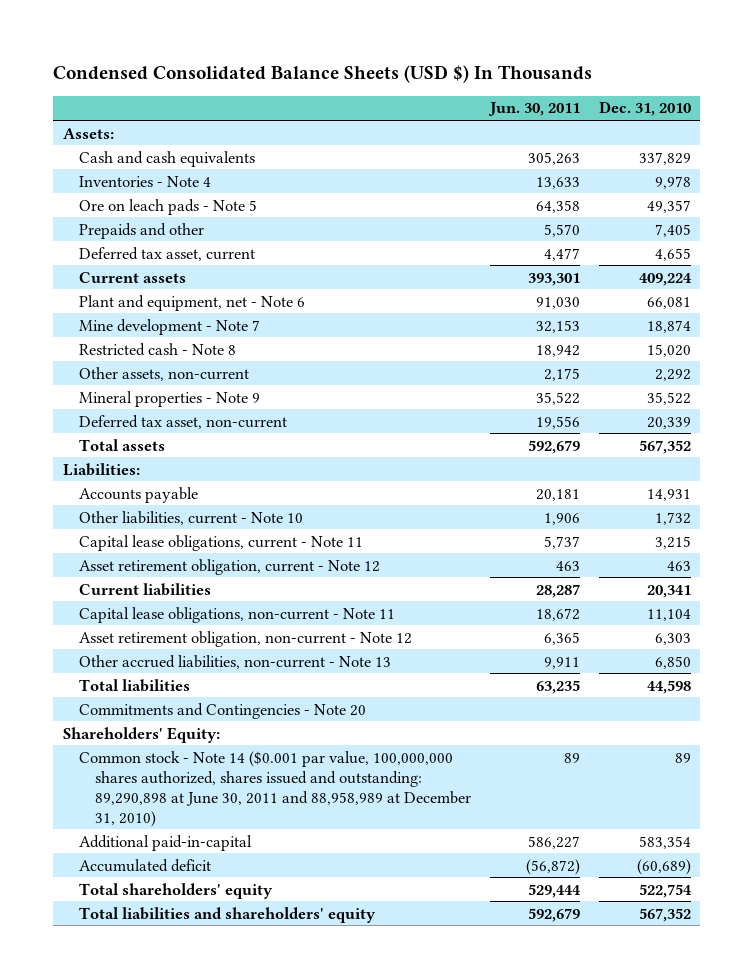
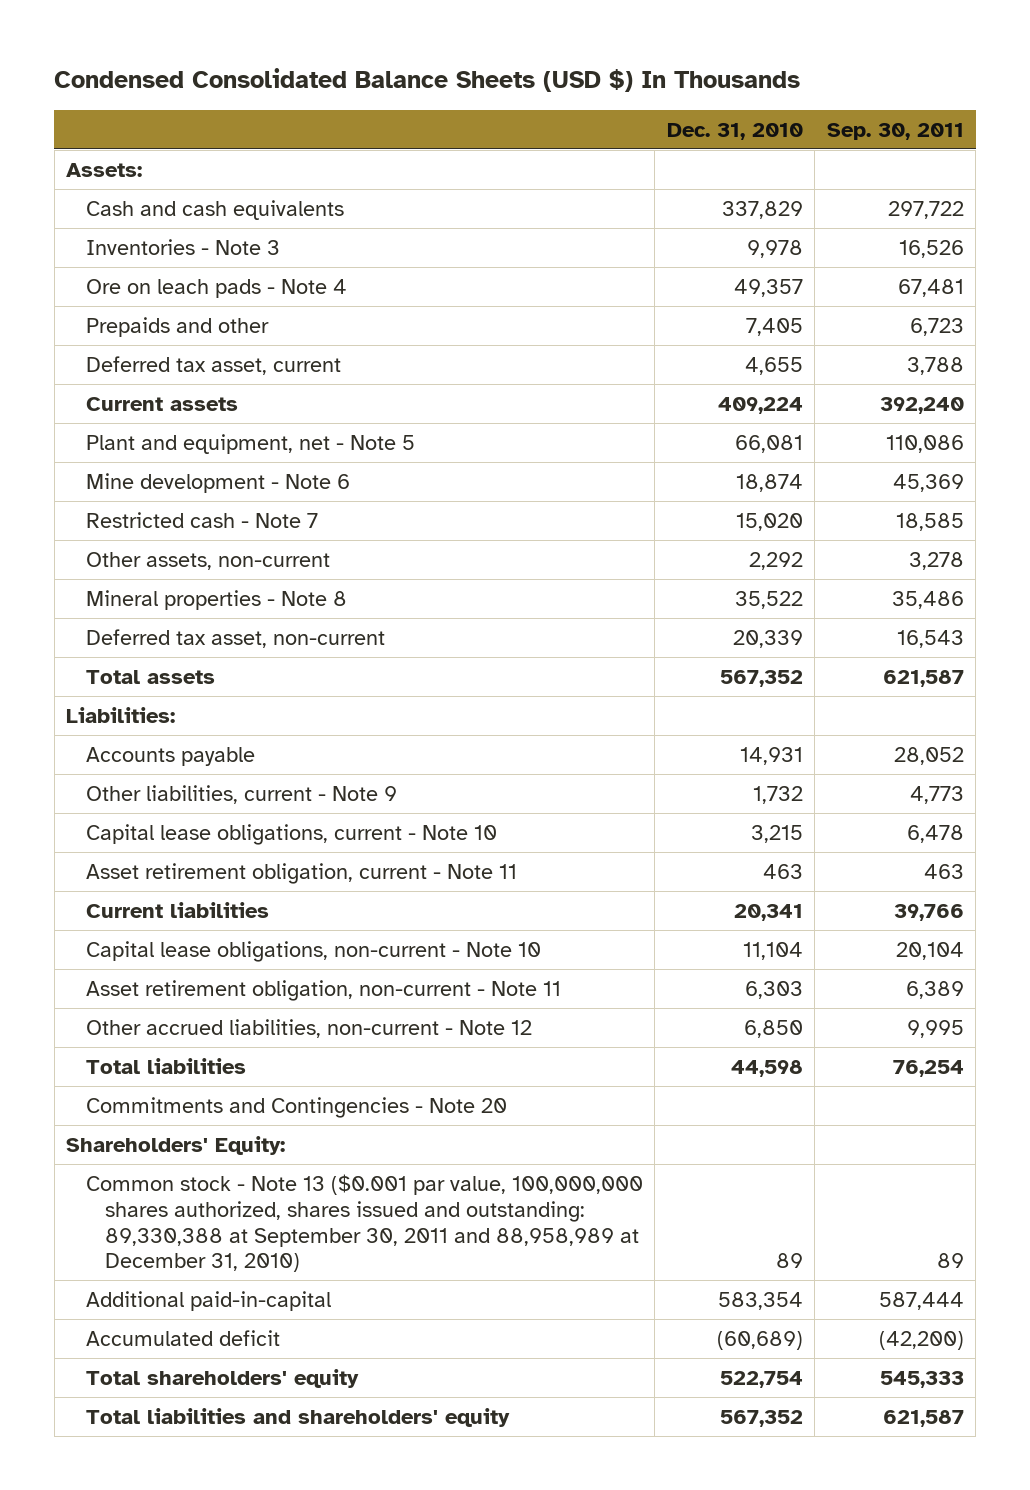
- | Jun. 30, 2011 | Dec. 31, 2010
+ | Dec. 31, 2010 | Sep. 30, 2011
- Inventories - Note 4 | 13,633 | 9,978
- Ore on leach pads - Note 5 | 64,358 | 49,357
+ Inventories - Note 3 | 9,978 | 16,526
+ Ore on leach pads - Note 4 | 49,357 | 67,481
- Plant and equipment, net - Note 6 | 91,030 | 66,081
- Mine development - Note 7 | 32,153 | 18,874
- Restricted cash - Note 8 | 18,942 | 15,020
+ Plant and equipment, net - Note 5 | 66,081 | 110,086
+ Mine development - Note 6 | 18,874 | 45,369
+ Restricted cash - Note 7 | 15,020 | 18,585
- Mineral properties - Note 9 | 35,522 | 35,522
+ Mineral properties - Note 8 | 35,522 | 35,486
- Other liabilities, current - Note 10 | 1,906 | 1,732
- Capital lease obligations, current - Note 11 | 5,737 | 3,215
- Asset retirement obligation, current - Note 12 | 463 | 463
+ Other liabilities, current - Note 9 | 1,732 | 4,773
+ Capital lease obligations, current - Note 10 | 3,215 | 6,478
+ Asset retirement obligation, current - Note 11 | 463 | 463
- Capital lease obligations, non-current - Note 11 | 18,672 | 11,104
- Asset retirement obligation, non-current - Note 12 | 6,365 | 6,303
- Other accrued liabilities, non-current - Note 13 | 9,911 | 6,850
+ Capital lease obligations, non-current - Note 10 | 11,104 | 20,104
+ Asset retirement obligation, non-current - Note 11 | 6,303 | 6,389
+ Other accrued liabilities, non-current - Note 12 | 6,850 | 9,995
- Common stock - Note 14 ($0.001 par value, 100,000,000 shares authorized, shares issued and outstanding: 89,290,898 at June 30, 2011 and 88,958,989 at December 31, 2010) | 89 | 89
+ Common stock - Note 13 ($0.001 par value, 100,000,000 shares authorized, shares issued and outstanding: 89,330,388 at September 30, 2011 and 88,958,989 at December 31, 2010) | 89 | 89

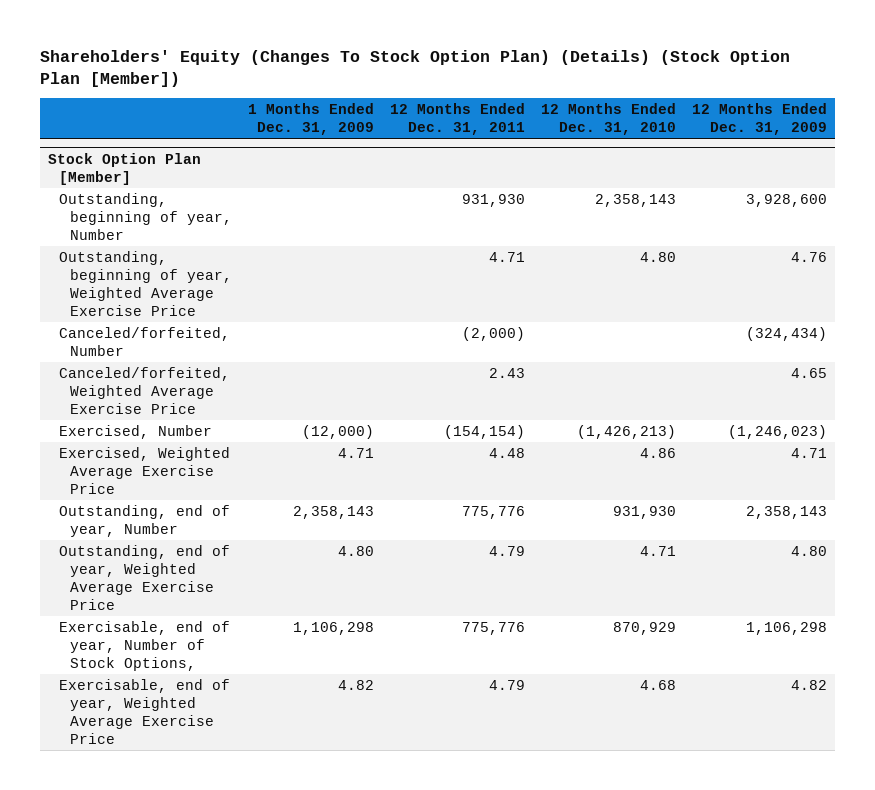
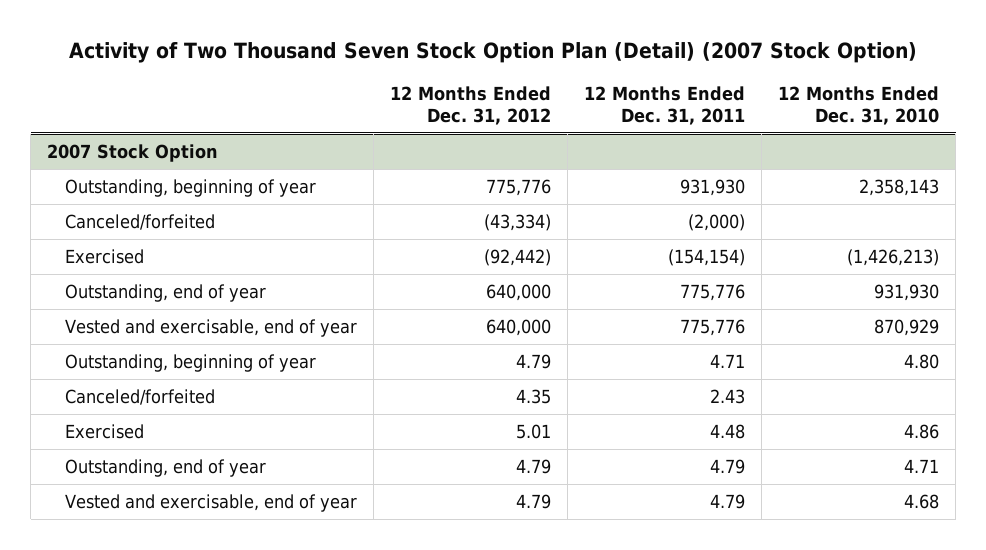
- Shareholders' Equity (Changes To Stock Option Plan) (Details) (Stock Option Plan [Member])
+ Activity of Two Thousand Seven Stock Option Plan (Detail) (2007 Stock Option)
- | 1 Months Ended Dec. 31, 2009 | 12 Months Ended Dec. 31, 2011 | 12 Months Ended Dec. 31, 2010 | 12 Months Ended Dec. 31, 2009
+ | 12 Months Ended Dec. 31, 2012 | 12 Months Ended Dec. 31, 2011 | 12 Months Ended Dec. 31, 2010
- Stock Option Plan [Member]
- Outstanding, beginning of year, Number | | 931,930 | 2,358,143 | 3,928,600
- Outstanding, beginning of year, Weighted Average Exercise Price | | 4.71 | 4.80 | 4.76
- Canceled/forfeited, Number | | (2,000) | | (324,434)
- Canceled/forfeited, Weighted Average Exercise Price | | 2.43 | | 4.65
- Exercised, Number | (12,000) | (154,154) | (1,426,213) | (1,246,023)
- Exercised, Weighted Average Exercise Price | 4.71 | 4.48 | 4.86 | 4.71
- Outstanding, end of year, Number | 2,358,143 | 775,776 | 931,930 | 2,358,143
- Outstanding, end of year, Weighted Average Exercise Price | 4.80 | 4.79 | 4.71 | 4.80
- Exercisable, end of year, Number of Stock Options, | 1,106,298 | 775,776 | 870,929 | 1,106,298
- Exercisable, end of year, Weighted Average Exercise Price | 4.82 | 4.79 | 4.68 | 4.82
+ 2007 Stock Option
+ Outstanding, beginning of year | 775,776 | 931,930 | 2,358,143
+ Canceled/forfeited | (43,334) | (2,000) |
+ Exercised | (92,442) | (154,154) | (1,426,213)
+ Outstanding, end of year | 640,000 | 775,776 | 931,930
+ Vested and exercisable, end of year | 640,000 | 775,776 | 870,929
+ Outstanding, beginning of year | 4.79 | 4.71 | 4.80
+ Canceled/forfeited | 4.35 | 2.43 |
+ Exercised | 5.01 | 4.48 | 4.86
+ Outstanding, end of year | 4.79 | 4.79 | 4.71
+ Vested and exercisable, end of year | 4.79 | 4.79 | 4.68

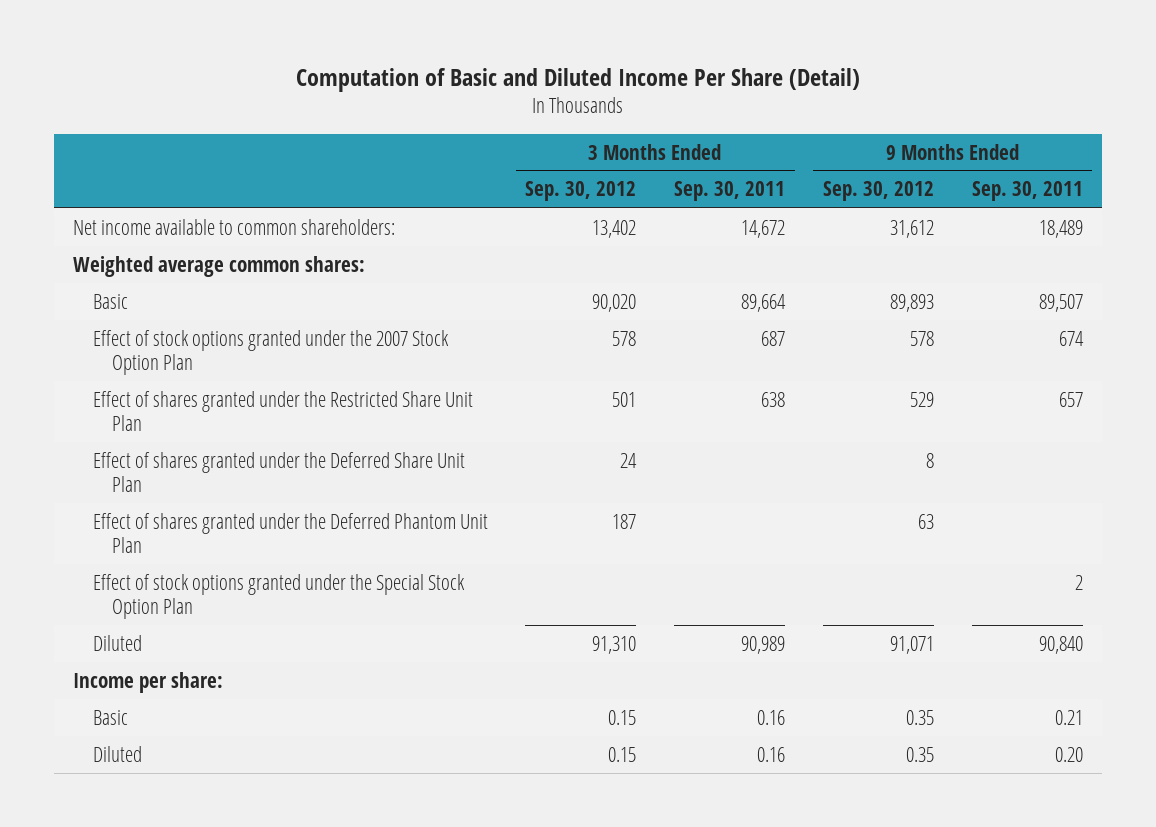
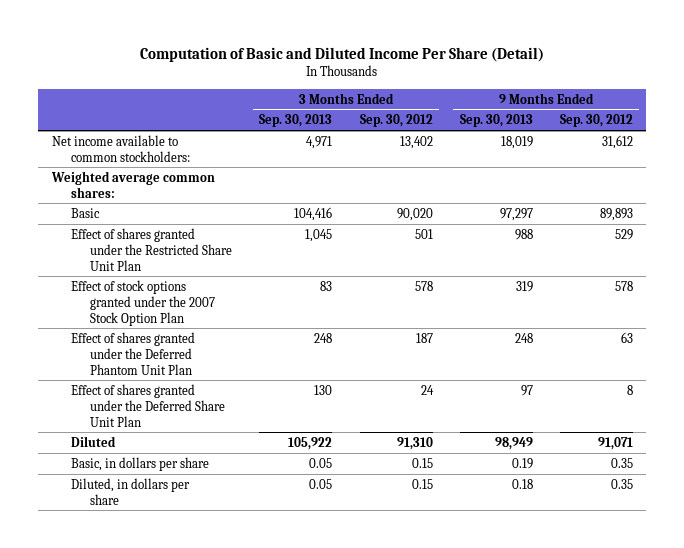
- | 3 Months Ended Sep. 30, 2012 | 3 Months Ended Sep. 30, 2011 | 9 Months Ended Sep. 30, 2012 | 9 Months Ended Sep. 30, 2011
+ | 3 Months Ended Sep. 30, 2013 | 3 Months Ended Sep. 30, 2012 | 9 Months Ended Sep. 30, 2013 | 9 Months Ended Sep. 30, 2012
- Net income available to common shareholders: | 13,402 | 14,672 | 31,612 | 18,489
+ Net income available to common stockholders: | 4,971 | 13,402 | 18,019 | 31,612
moved down: Effect of stock options granted under the 2007 Stock Option Plan | 83 | 578 | 319 | 578
- Effect of stock options granted under the Special Stock Option Plan | | | | 2
moved down: Effect of shares granted under the Deferred Share Unit Plan | 130 | 24 | 97 | 8
- Income per share:
- Basic | 0.15 | 0.16 | 0.35 | 0.21
- Diluted | 0.15 | 0.16 | 0.35 | 0.20
+ Basic, in dollars per share | 0.05 | 0.15 | 0.19 | 0.35
+ Diluted, in dollars per share | 0.05 | 0.15 | 0.18 | 0.35

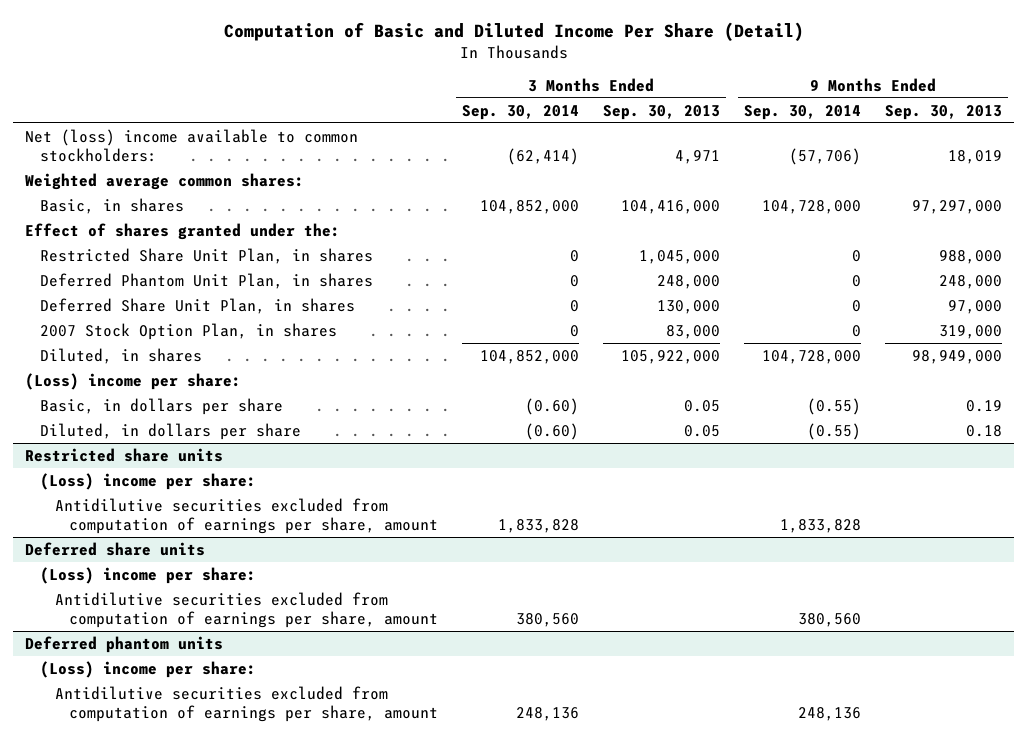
- | 3 Months Ended Sep. 30, 2013 | 3 Months Ended Sep. 30, 2012 | 9 Months Ended Sep. 30, 2013 | 9 Months Ended Sep. 30, 2012
+ | 3 Months Ended Sep. 30, 2014 | 3 Months Ended Sep. 30, 2013 | 9 Months Ended Sep. 30, 2014 | 9 Months Ended Sep. 30, 2013
- Net income available to common stockholders: | 4,971 | 13,402 | 18,019 | 31,612
+ Net (loss) income available to common stockholders: | (62,414) | 4,971 | (57,706) | 18,019
- Basic | 104,416 | 90,020 | 97,297 | 89,893
- Effect of shares granted under the Restricted Share Unit Plan | 1,045 | 501 | 988 | 529
- Effect of stock options granted under the 2007 Stock Option Plan | 83 | 578 | 319 | 578
- Effect of shares granted under the Deferred Phantom Unit Plan | 248 | 187 | 248 | 63
- Effect of shares granted under the Deferred Share Unit Plan | 130 | 24 | 97 | 8
- Diluted | 105,922 | 91,310 | 98,949 | 91,071
+ Basic, in shares | 104,852,000 | 104,416,000 | 104,728,000 | 97,297,000
+ Effect of shares granted under the:
+ Restricted Share Unit Plan, in shares | 0 | 1,045,000 | 0 | 988,000
+ Deferred Phantom Unit Plan, in shares | 0 | 248,000 | 0 | 248,000
+ Deferred Share Unit Plan, in shares | 0 | 130,000 | 0 | 97,000
+ 2007 Stock Option Plan, in shares | 0 | 83,000 | 0 | 319,000
+ Diluted, in shares | 104,852,000 | 105,922,000 | 104,728,000 | 98,949,000
+ (Loss) income per share:
+ Restricted share units
+ (Loss) income per share:
+ Antidilutive securities excluded from computation of earnings per share, amount | 1,833,828 | | 1,833,828 |
+ Deferred share units
+ (Loss) income per share:
+ Antidilutive securities excluded from computation of earnings per share, amount | 380,560 | | 380,560 |
+ Deferred phantom units
+ (Loss) income per share:
+ Antidilutive securities excluded from computation of earnings per share, amount | 248,136 | | 248,136 |

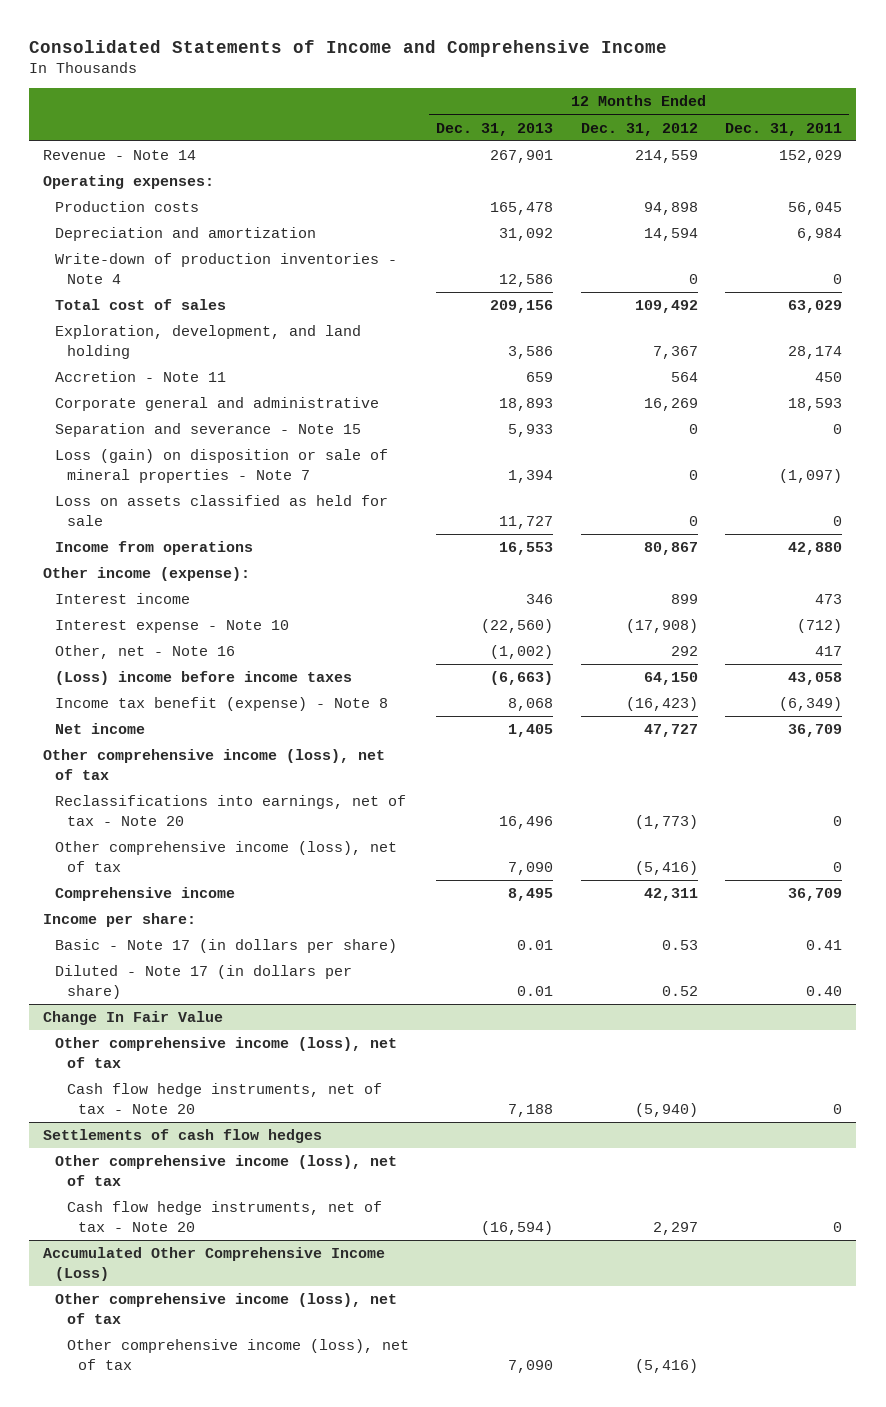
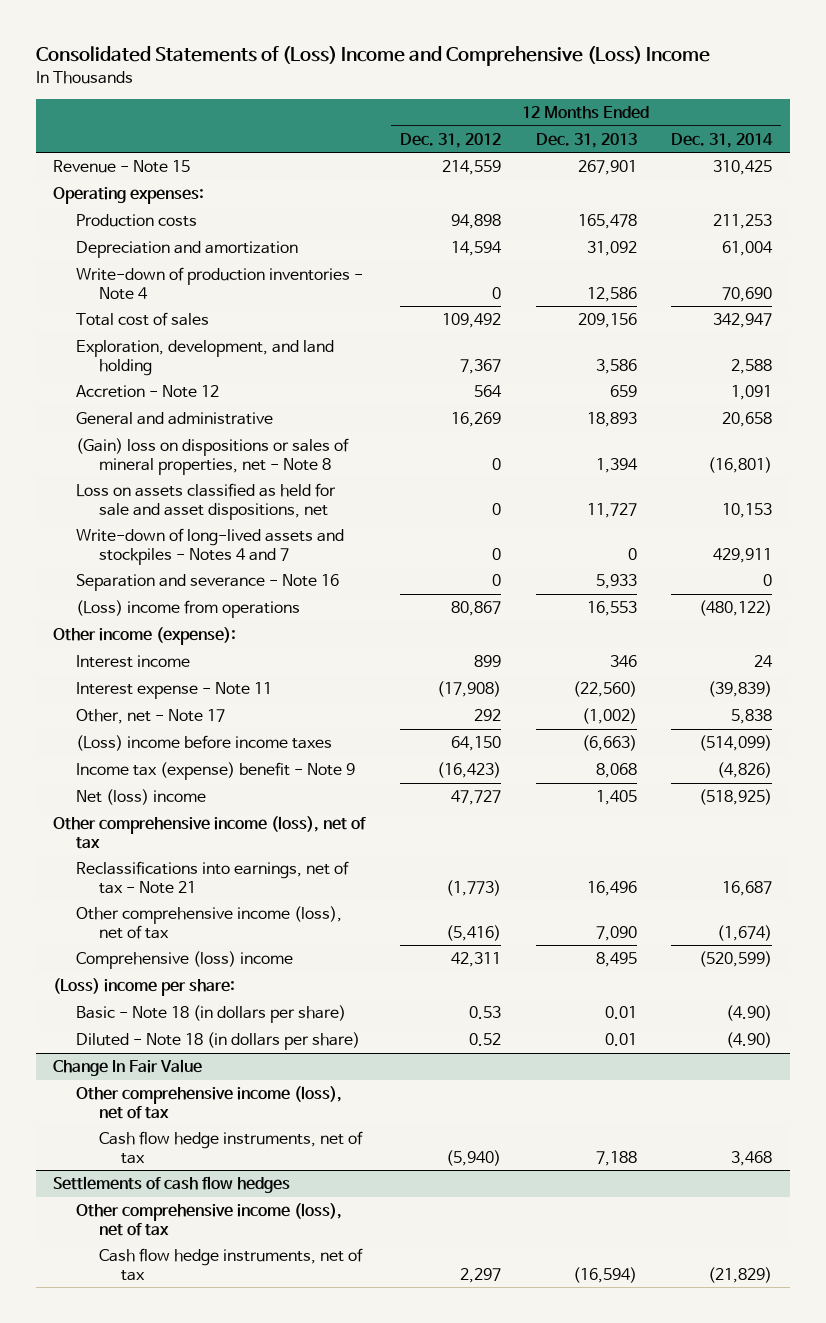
- Consolidated Statements of Income and Comprehensive Income
+ Consolidated Statements of (Loss) Income and Comprehensive (Loss) Income
- | 12 Months Ended Dec. 31, 2013 | 12 Months Ended Dec. 31, 2012 | 12 Months Ended Dec. 31, 2011
+ | 12 Months Ended Dec. 31, 2012 | 12 Months Ended Dec. 31, 2013 | 12 Months Ended Dec. 31, 2014
- Revenue - Note 14 | 267,901 | 214,559 | 152,029
+ Revenue - Note 15 | 214,559 | 267,901 | 310,425
- Accretion - Note 11 | 659 | 564 | 450
- Corporate general and administrative | 18,893 | 16,269 | 18,593
- Separation and severance - Note 15 | 5,933 | 0 | 0
- Loss (gain) on disposition or sale of mineral properties - Note 7 | 1,394 | 0 | (1,097)
- Loss on assets classified as held for sale | 11,727 | 0 | 0
- Income from operations | 16,553 | 80,867 | 42,880
+ Accretion - Note 12 | 564 | 659 | 1,091
+ General and administrative | 16,269 | 18,893 | 20,658
+ (Gain) loss on dispositions or sales of mineral properties, net - Note 8 | 0 | 1,394 | (16,801)
+ Loss on assets classified as held for sale and asset dispositions, net | 0 | 11,727 | 10,153
+ Write-down of long-lived assets and stockpiles - Notes 4 and 7 | 0 | 0 | 429,911
+ Separation and severance - Note 16 | 0 | 5,933 | 0
+ (Loss) income from operations | 80,867 | 16,553 | (480,122)
- Interest expense - Note 10 | (22,560) | (17,908) | (712)
- Other, net - Note 16 | (1,002) | 292 | 417
+ Interest expense - Note 11 | (17,908) | (22,560) | (39,839)
+ Other, net - Note 17 | 292 | (1,002) | 5,838
- Income tax benefit (expense) - Note 8 | 8,068 | (16,423) | (6,349)
- Net income | 1,405 | 47,727 | 36,709
+ Income tax (expense) benefit - Note 9 | (16,423) | 8,068 | (4,826)
+ Net (loss) income | 47,727 | 1,405 | (518,925)
- Reclassifications into earnings, net of tax - Note 20 | 16,496 | (1,773) | 0
+ Reclassifications into earnings, net of tax - Note 21 | (1,773) | 16,496 | 16,687
- Comprehensive income | 8,495 | 42,311 | 36,709
- Income per share:
- Basic - Note 17 (in dollars per share) | 0.01 | 0.53 | 0.41
- Diluted - Note 17 (in dollars per share) | 0.01 | 0.52 | 0.40
+ Comprehensive (loss) income | 42,311 | 8,495 | (520,599)
+ (Loss) income per share:
+ Basic - Note 18 (in dollars per share) | 0.53 | 0.01 | (4.90)
+ Diluted - Note 18 (in dollars per share) | 0.52 | 0.01 | (4.90)
@ Change In Fair Value
- Cash flow hedge instruments, net of tax - Note 20 | 7,188 | (5,940) | 0
+ Cash flow hedge instruments, net of tax | (5,940) | 7,188 | 3,468
@ Settlements of cash flow hedges
- Cash flow hedge instruments, net of tax - Note 20 | (16,594) | 2,297 | 0
- Accumulated Other Comprehensive Income (Loss)
- Other comprehensive income (loss), net of tax
- Other comprehensive income (loss), net of tax | 7,090 | (5,416) |
@ Settlements of cash flow hedges
+ Cash flow hedge instruments, net of tax | 2,297 | (16,594) | (21,829)

